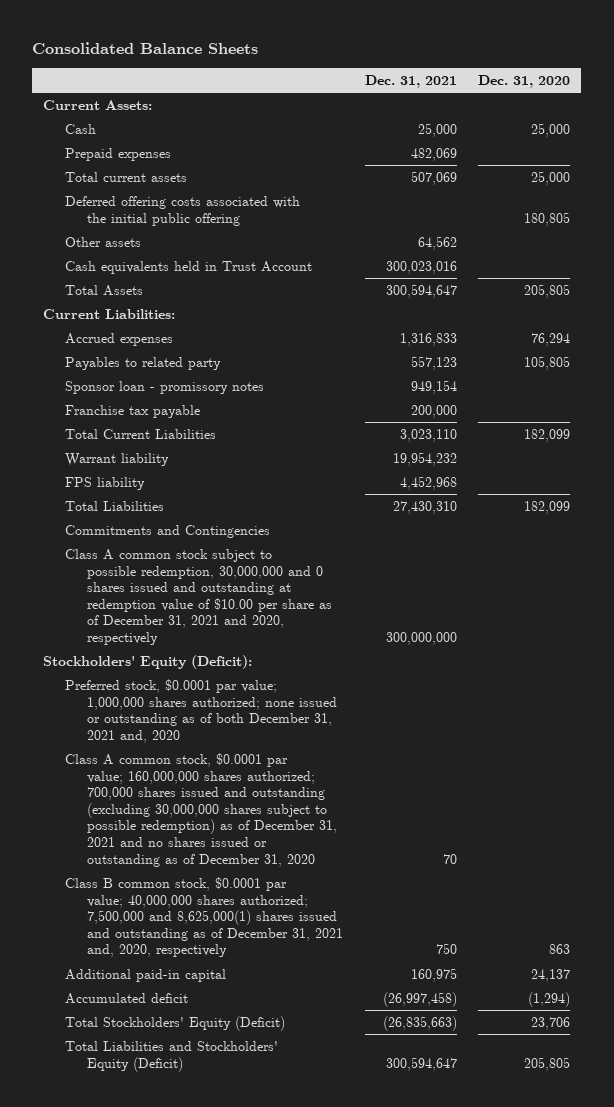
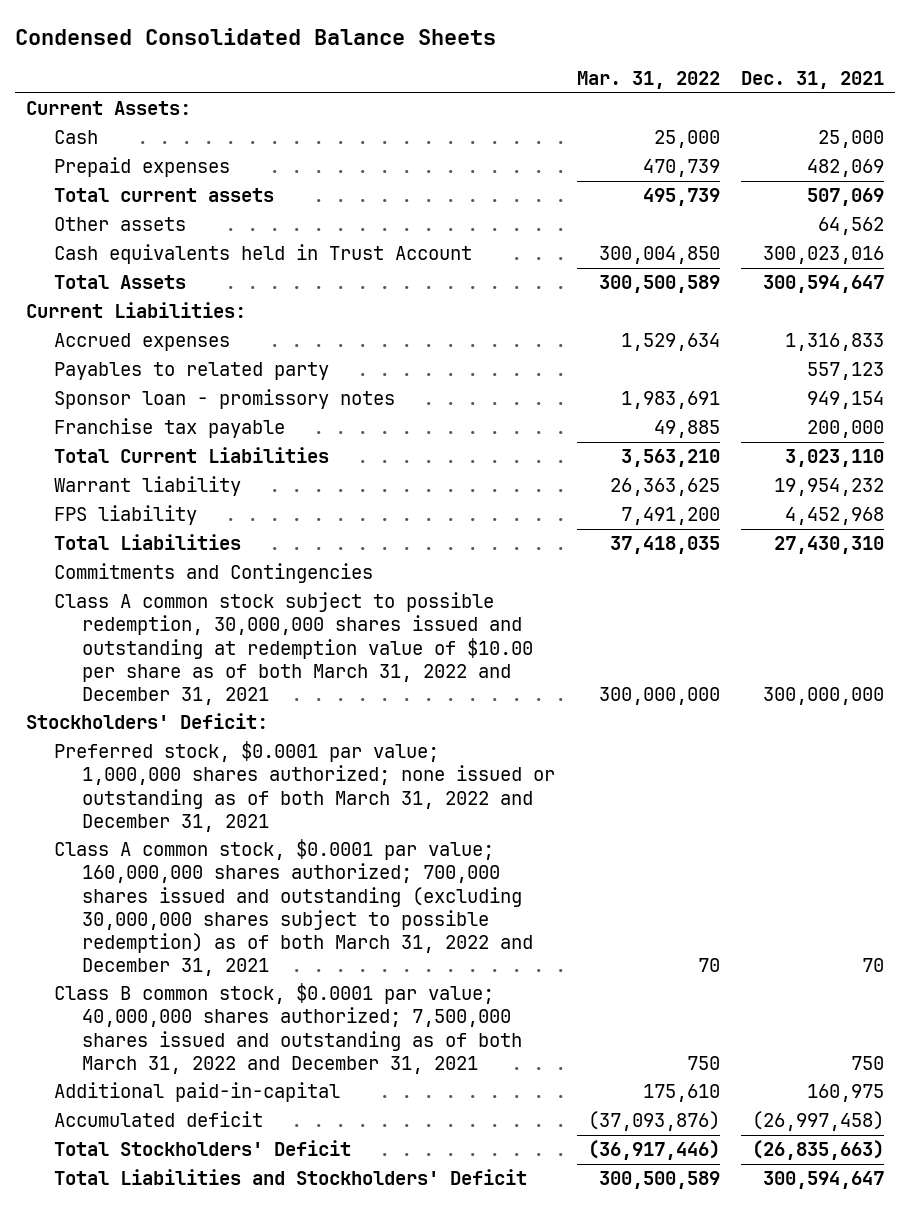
- Consolidated Balance Sheets
+ Condensed Consolidated Balance Sheets
- | Dec. 31, 2021 | Dec. 31, 2020
+ | Mar. 31, 2022 | Dec. 31, 2021
- Deferred offering costs associated with the initial public offering | | 180,805
- Class A common stock subject to possible redemption, 30,000,000 and 0 shares issued and outstanding at redemption value of $10.00 per share as of December 31, 2021 and 2020, respectively | 300,000,000 |
- Stockholders' Equity (Deficit):
- Preferred stock, $0.0001 par value; 1,000,000 shares authorized; none issued or outstanding as of both December 31, 2021 and, 2020
- Class A common stock, $0.0001 par value; 160,000,000 shares authorized; 700,000 shares issued and outstanding (excluding 30,000,000 shares subject to possible redemption) as of December 31, 2021 and no shares issued or outstanding as of December 31, 2020 | 70 |
- Class B common stock, $0.0001 par value; 40,000,000 shares authorized; 7,500,000 and 8,625,000(1) shares issued and outstanding as of December 31, 2021 and, 2020, respectively | 750 | 863
- Additional paid-in capital | 160,975 | 24,137
+ Class A common stock subject to possible redemption, 30,000,000 shares issued and outstanding at redemption value of $10.00 per share as of both March 31, 2022 and December 31, 2021 | 300,000,000 | 300,000,000
+ Stockholders' Deficit:
+ Preferred stock, $0.0001 par value; 1,000,000 shares authorized; none issued or outstanding as of both March 31, 2022 and December 31, 2021
+ Class A common stock, $0.0001 par value; 160,000,000 shares authorized; 700,000 shares issued and outstanding (excluding 30,000,000 shares subject to possible redemption) as of both March 31, 2022 and December 31, 2021 | 70 | 70
+ Class B common stock, $0.0001 par value; 40,000,000 shares authorized; 7,500,000 shares issued and outstanding as of both March 31, 2022 and December 31, 2021 | 750 | 750
+ Additional paid-in-capital | 175,610 | 160,975
- Total Stockholders' Equity (Deficit) | (26,835,663) | 23,706
- Total Liabilities and Stockholders' Equity (Deficit) | 300,594,647 | 205,805
+ Total Stockholders' Deficit | (36,917,446) | (26,835,663)
+ Total Liabilities and Stockholders' Deficit | 300,500,589 | 300,594,647

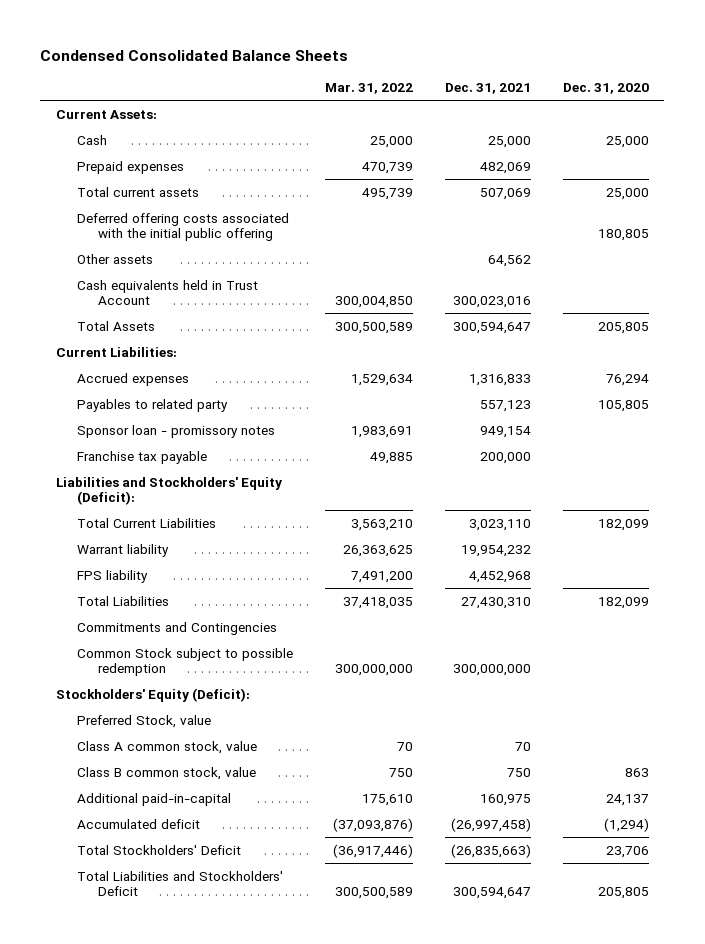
- | Mar. 31, 2022 | Dec. 31, 2021
+ | Mar. 31, 2022 | Dec. 31, 2021 | Dec. 31, 2020
+ Deferred offering costs associated with the initial public offering | | | 180,805
+ Liabilities and Stockholders' Equity (Deficit):
- Class A common stock subject to possible redemption, 30,000,000 shares issued and outstanding at redemption value of $10.00 per share as of both March 31, 2022 and December 31, 2021 | 300,000,000 | 300,000,000
- Stockholders' Deficit:
- Preferred stock, $0.0001 par value; 1,000,000 shares authorized; none issued or outstanding as of both March 31, 2022 and December 31, 2021
- Class A common stock, $0.0001 par value; 160,000,000 shares authorized; 700,000 shares issued and outstanding (excluding 30,000,000 shares subject to possible redemption) as of both March 31, 2022 and December 31, 2021 | 70 | 70
- Class B common stock, $0.0001 par value; 40,000,000 shares authorized; 7,500,000 shares issued and outstanding as of both March 31, 2022 and December 31, 2021 | 750 | 750
+ Common Stock subject to possible redemption | 300,000,000 | 300,000,000 |
+ Stockholders' Equity (Deficit):
+ Preferred Stock, value
+ Class A common stock, value | 70 | 70 |
+ Class B common stock, value | 750 | 750 | 863

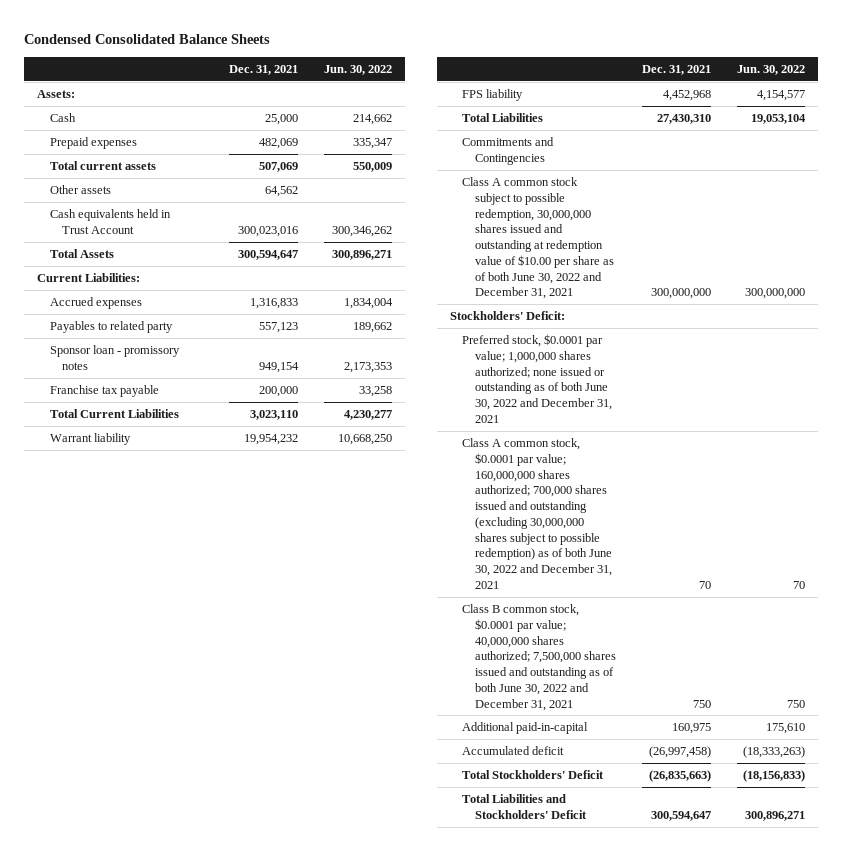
- | Mar. 31, 2022 | Dec. 31, 2021 | Dec. 31, 2020
+ | Dec. 31, 2021 | Jun. 30, 2022
- Current Assets:
+ Assets:
- Deferred offering costs associated with the initial public offering | | | 180,805
- Liabilities and Stockholders' Equity (Deficit):
- Common Stock subject to possible redemption | 300,000,000 | 300,000,000 |
- Stockholders' Equity (Deficit):
- Preferred Stock, value
- Class A common stock, value | 70 | 70 |
- Class B common stock, value | 750 | 750 | 863
+ Class A common stock subject to possible redemption, 30,000,000 shares issued and outstanding at redemption value of $10.00 per share as of both June 30, 2022 and December 31, 2021 | 300,000,000 | 300,000,000
+ Stockholders' Deficit:
+ Preferred stock, $0.0001 par value; 1,000,000 shares authorized; none issued or outstanding as of both June 30, 2022 and December 31, 2021
+ Class A common stock, $0.0001 par value; 160,000,000 shares authorized; 700,000 shares issued and outstanding (excluding 30,000,000 shares subject to possible redemption) as of both June 30, 2022 and December 31, 2021 | 70 | 70
+ Class B common stock, $0.0001 par value; 40,000,000 shares authorized; 7,500,000 shares issued and outstanding as of both June 30, 2022 and December 31, 2021 | 750 | 750

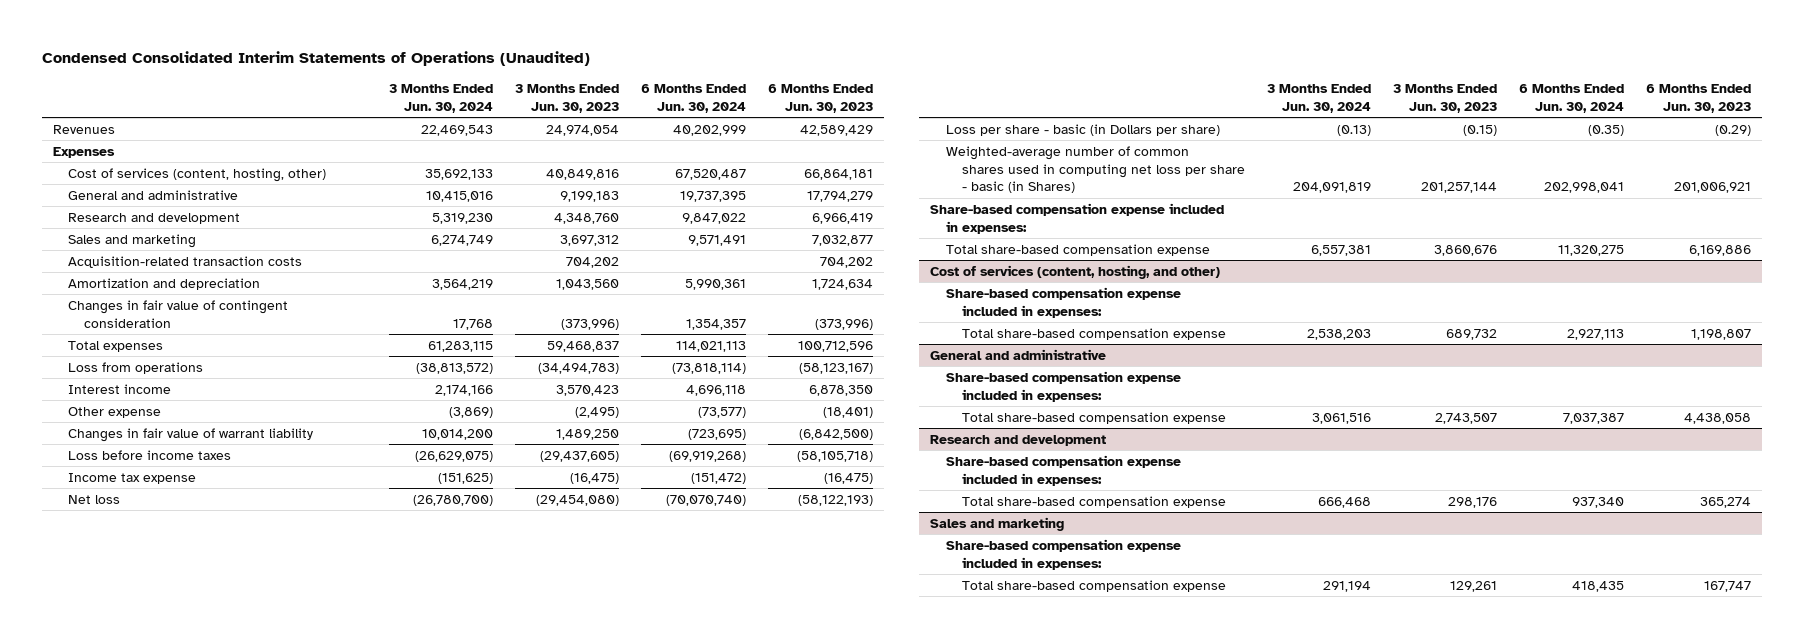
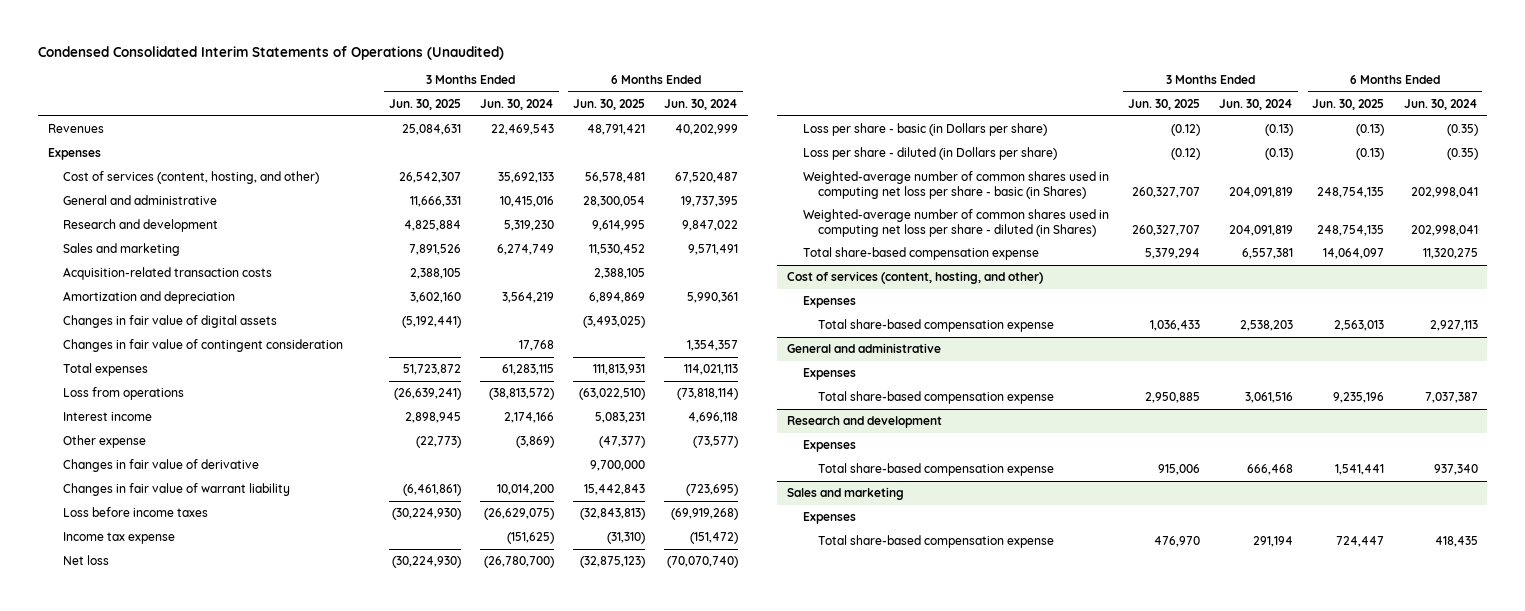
- | 3 Months Ended Jun. 30, 2024 | 3 Months Ended Jun. 30, 2023 | 6 Months Ended Jun. 30, 2024 | 6 Months Ended Jun. 30, 2023
+ | 3 Months Ended Jun. 30, 2025 | 3 Months Ended Jun. 30, 2024 | 6 Months Ended Jun. 30, 2025 | 6 Months Ended Jun. 30, 2024
- Cost of services (content, hosting, other) | 35,692,133 | 40,849,816 | 67,520,487 | 66,864,181
+ Cost of services (content, hosting, and other) | 26,542,307 | 35,692,133 | 56,578,481 | 67,520,487
+ Changes in fair value of digital assets | (5,192,441) | | (3,493,025) |
+ Changes in fair value of derivative | | | 9,700,000 |
+ Loss per share - diluted (in Dollars per share) | (0.12) | (0.13) | (0.13) | (0.35)
- Share-based compensation expense included in expenses:
+ Weighted-average number of common shares used in computing net loss per share - diluted (in Shares) | 260,327,707 | 204,091,819 | 248,754,135 | 202,998,041
@ Cost of services (content, hosting, and other)
- Share-based compensation expense included in expenses:
+ Expenses
@ General and administrative
- Share-based compensation expense included in expenses:
+ Expenses
@ Research and development
- Share-based compensation expense included in expenses:
+ Expenses
@ Sales and marketing
- Share-based compensation expense included in expenses:
+ Expenses

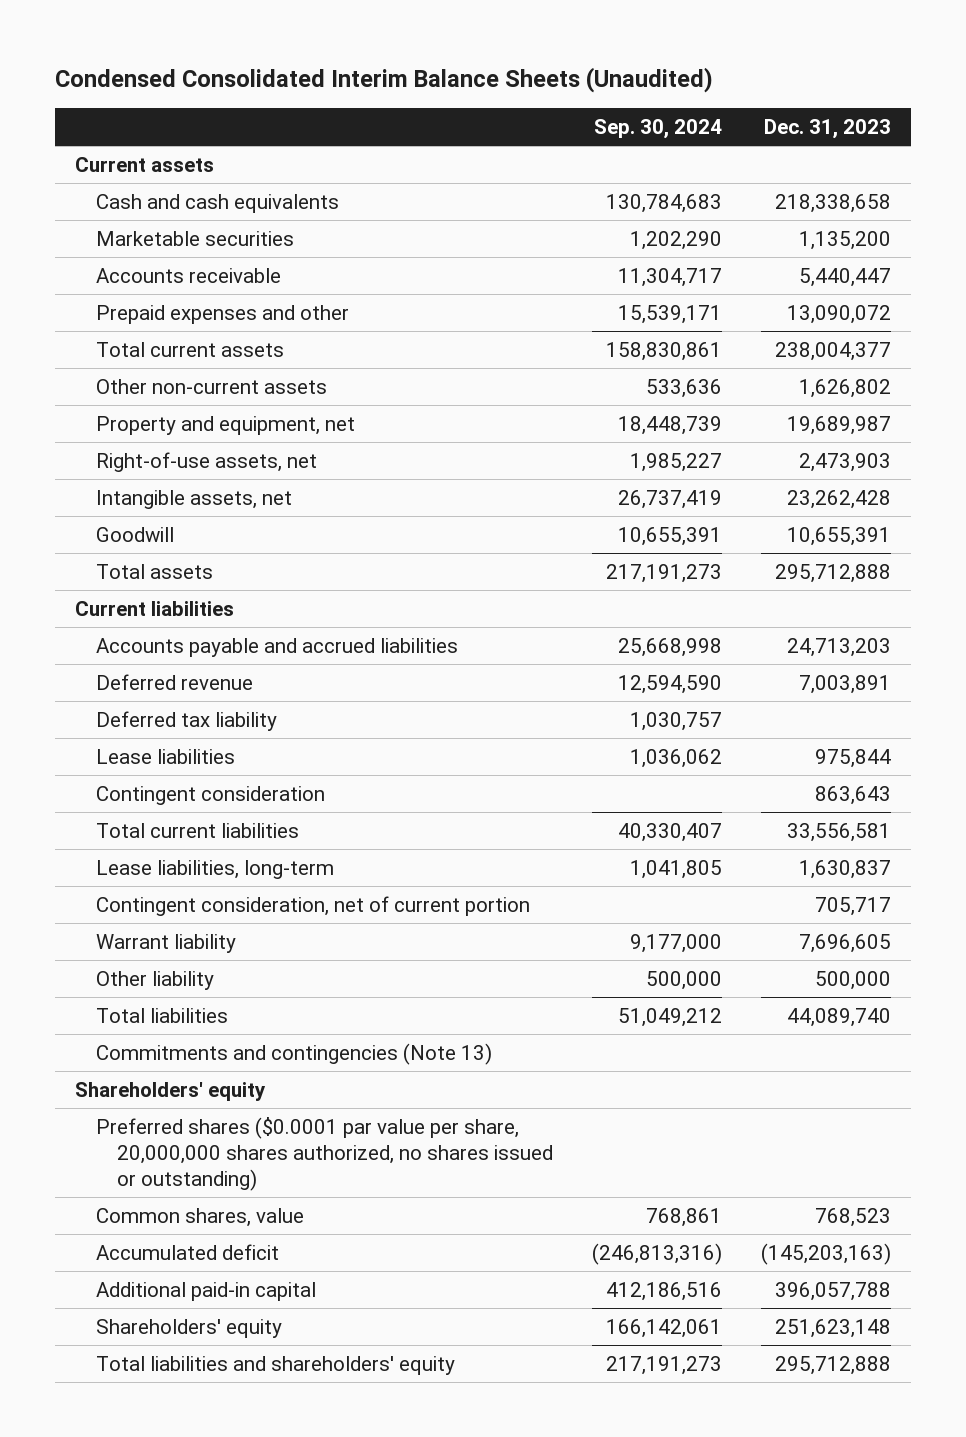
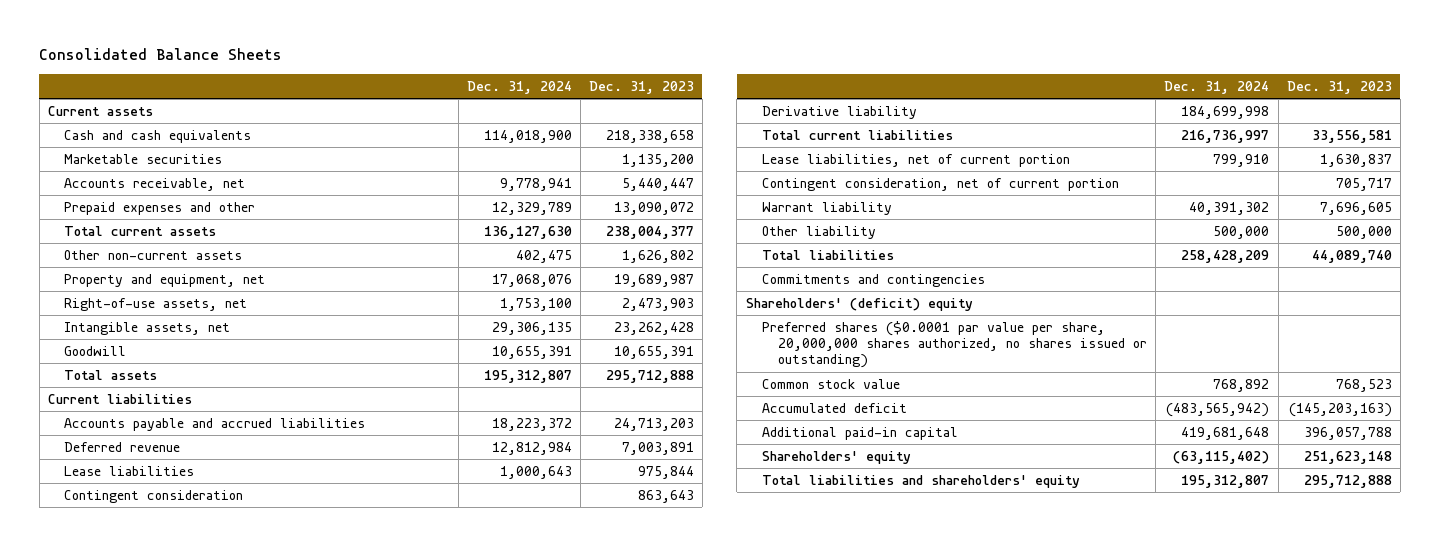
- Condensed Consolidated Interim Balance Sheets (Unaudited)
+ Consolidated Balance Sheets
- | Sep. 30, 2024 | Dec. 31, 2023
+ | Dec. 31, 2024 | Dec. 31, 2023
- Accounts receivable | 11,304,717 | 5,440,447
+ Accounts receivable, net | 9,778,941 | 5,440,447
- Deferred tax liability | 1,030,757 |
+ Derivative liability | 184,699,998 |
- Lease liabilities, long-term | 1,041,805 | 1,630,837
+ Lease liabilities, net of current portion | 799,910 | 1,630,837
- Commitments and contingencies (Note 13)
- Shareholders' equity
+ Commitments and contingencies
+ Shareholders' (deficit) equity
- Common shares, value | 768,861 | 768,523
+ Common stock value | 768,892 | 768,523

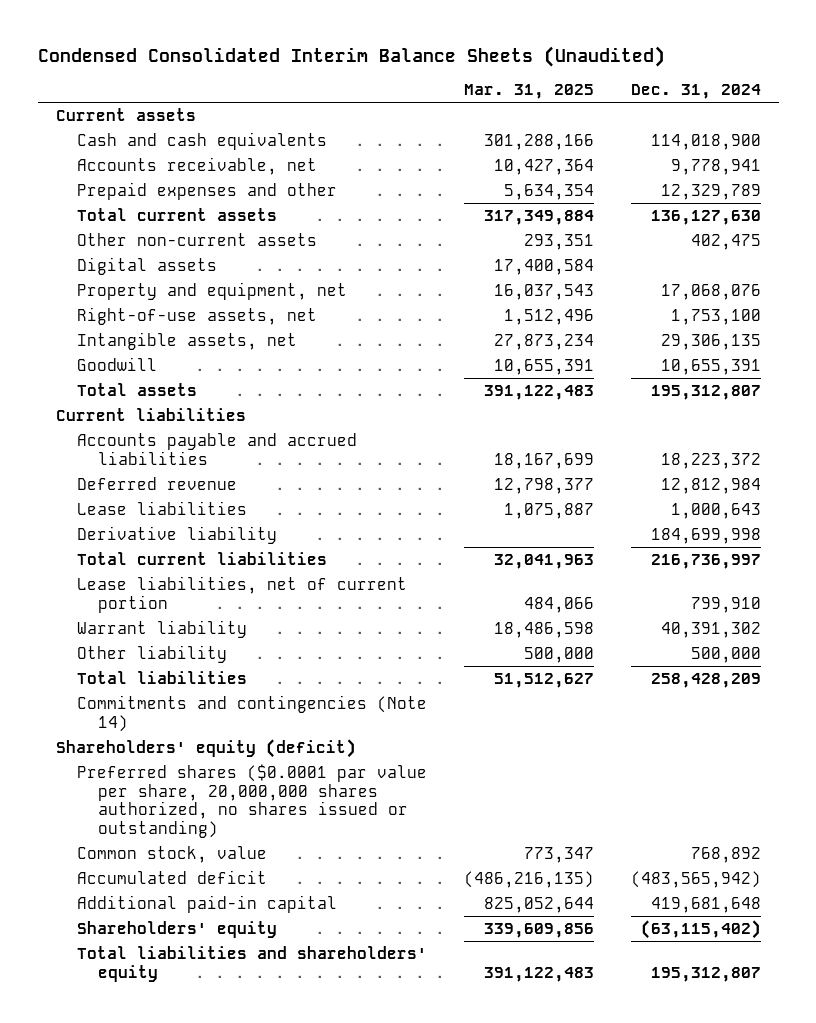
- Consolidated Balance Sheets
+ Condensed Consolidated Interim Balance Sheets (Unaudited)
- | Dec. 31, 2024 | Dec. 31, 2023
+ | Mar. 31, 2025 | Dec. 31, 2024
- Marketable securities | | 1,135,200
+ Digital assets | 17,400,584 |
- Contingent consideration | | 863,643
- Contingent consideration, net of current portion | | 705,717
- Commitments and contingencies
- Shareholders' (deficit) equity
+ Commitments and contingencies (Note 14)
+ Shareholders' equity (deficit)
- Common stock value | 768,892 | 768,523
+ Common stock, value | 773,347 | 768,892

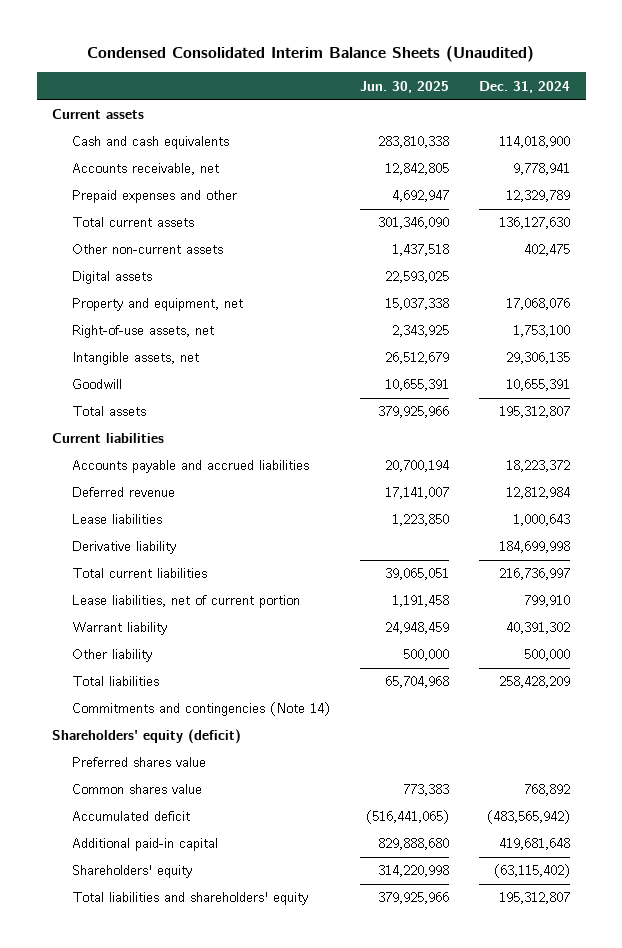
- | Mar. 31, 2025 | Dec. 31, 2024
+ | Jun. 30, 2025 | Dec. 31, 2024
- Preferred shares ($0.0001 par value per share, 20,000,000 shares authorized, no shares issued or outstanding)
- Common stock, value | 773,347 | 768,892
+ Preferred shares value
+ Common shares value | 773,383 | 768,892

